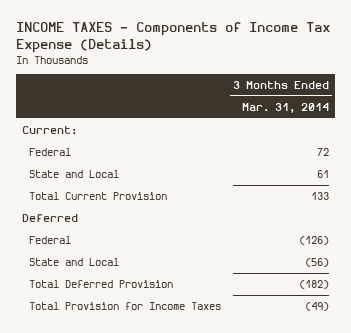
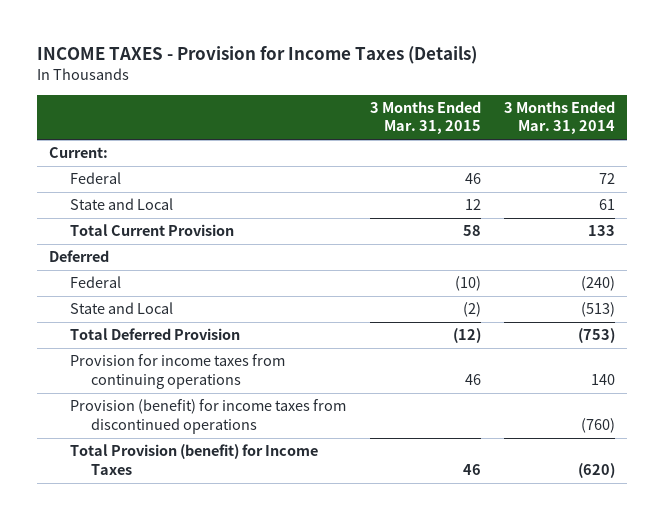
- INCOME TAXES - Components of Income Tax Expense (Details)
+ INCOME TAXES - Provision for Income Taxes (Details)
- | 3 Months Ended Mar. 31, 2014
+ | 3 Months Ended Mar. 31, 2015 | 3 Months Ended Mar. 31, 2014
- Federal | (126)
- State and Local | (56)
- Total Deferred Provision | (182)
- Total Provision for Income Taxes | (49)
+ Federal | (10) | (240)
+ State and Local | (2) | (513)
+ Total Deferred Provision | (12) | (753)
+ Provision for income taxes from continuing operations | 46 | 140
+ Provision (benefit) for income taxes from discontinued operations | | (760)
+ Total Provision (benefit) for Income Taxes | 46 | (620)

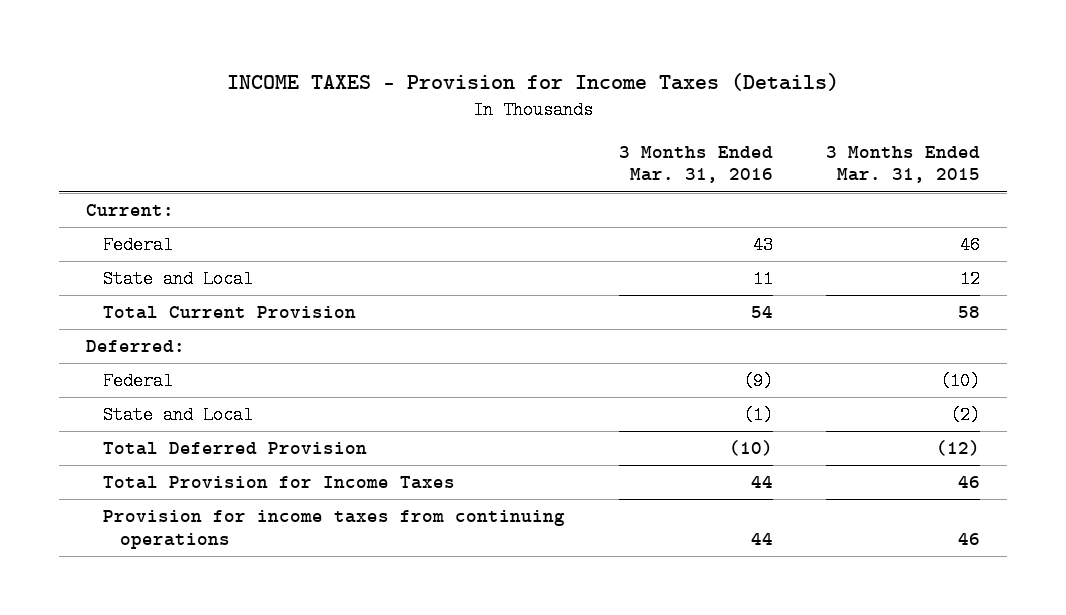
- | 3 Months Ended Mar. 31, 2015 | 3 Months Ended Mar. 31, 2014
+ | 3 Months Ended Mar. 31, 2016 | 3 Months Ended Mar. 31, 2015
- Deferred
+ Deferred:
+ Total Provision for Income Taxes | 44 | 46
- Provision (benefit) for income taxes from discontinued operations | | (760)
- Total Provision (benefit) for Income Taxes | 46 | (620)

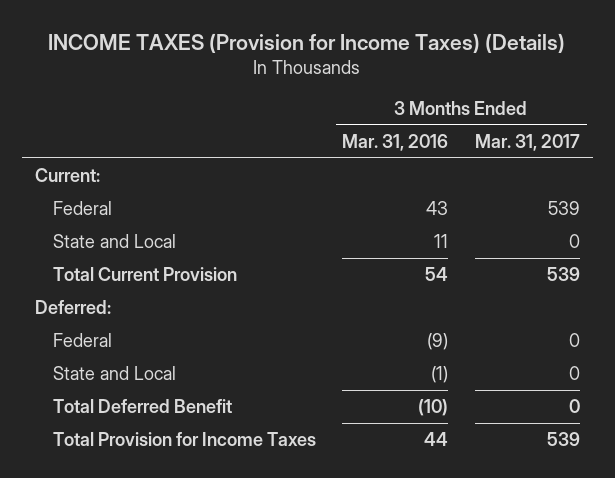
- INCOME TAXES - Provision for Income Taxes (Details)
+ INCOME TAXES (Provision for Income Taxes) (Details)
- | 3 Months Ended Mar. 31, 2016 | 3 Months Ended Mar. 31, 2015
+ | 3 Months Ended Mar. 31, 2016 | 3 Months Ended Mar. 31, 2017
- Total Deferred Provision | (10) | (12)
+ Total Deferred Benefit | (10) | 0
- Provision for income taxes from continuing operations | 44 | 46

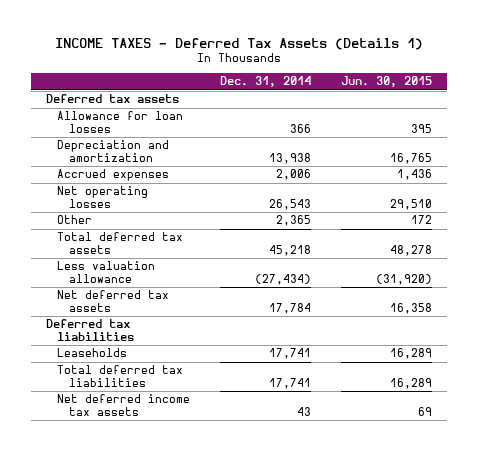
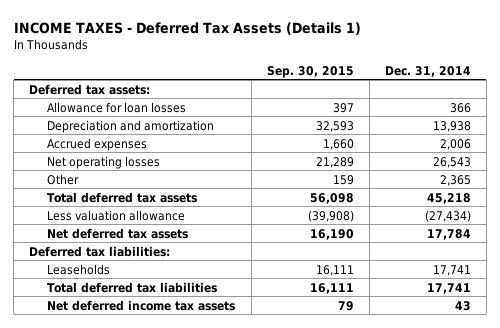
- | Dec. 31, 2014 | Jun. 30, 2015
+ | Sep. 30, 2015 | Dec. 31, 2014
- Deferred tax assets
+ Deferred tax assets:
- Deferred tax liabilities
+ Deferred tax liabilities:

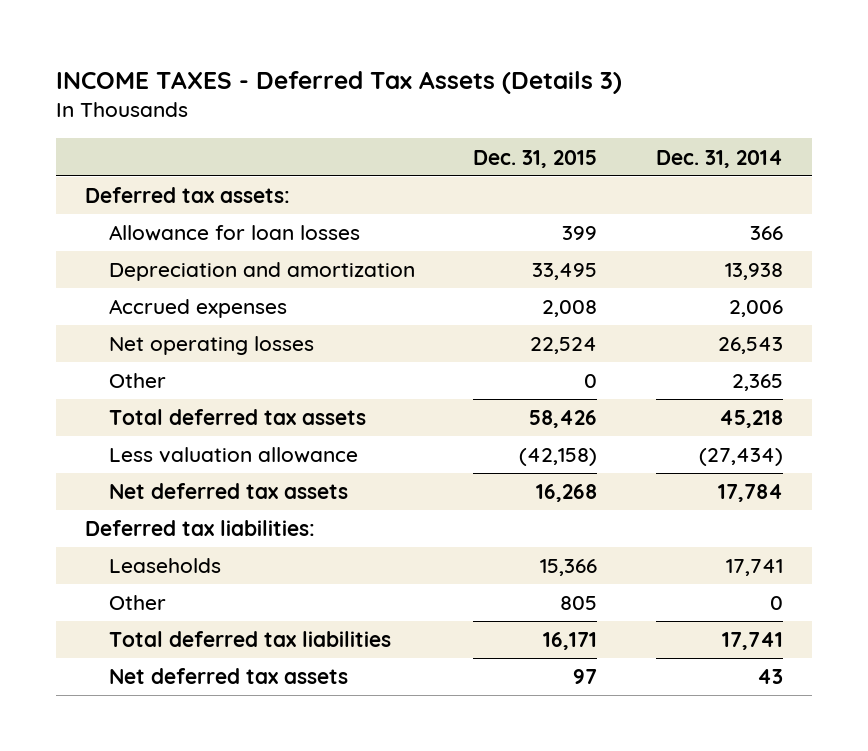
- INCOME TAXES - Deferred Tax Assets (Details 1)
+ INCOME TAXES - Deferred Tax Assets (Details 3)
- | Sep. 30, 2015 | Dec. 31, 2014
+ | Dec. 31, 2015 | Dec. 31, 2014
+ Other | 805 | 0
- Net deferred income tax assets | 79 | 43
+ Net deferred tax assets | 97 | 43

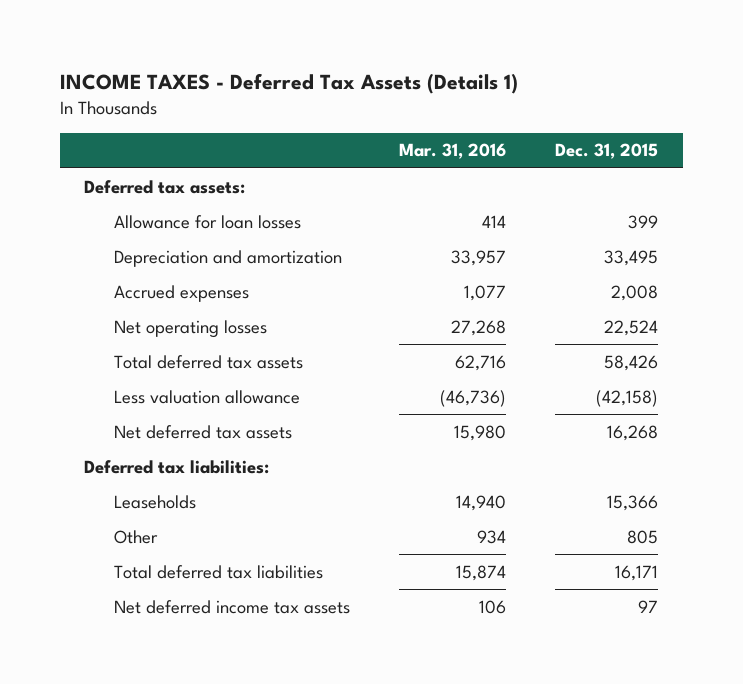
- INCOME TAXES - Deferred Tax Assets (Details 3)
+ INCOME TAXES - Deferred Tax Assets (Details 1)
- | Dec. 31, 2015 | Dec. 31, 2014
+ | Mar. 31, 2016 | Dec. 31, 2015
- Other | 0 | 2,365
- Net deferred tax assets | 97 | 43
+ Net deferred income tax assets | 106 | 97

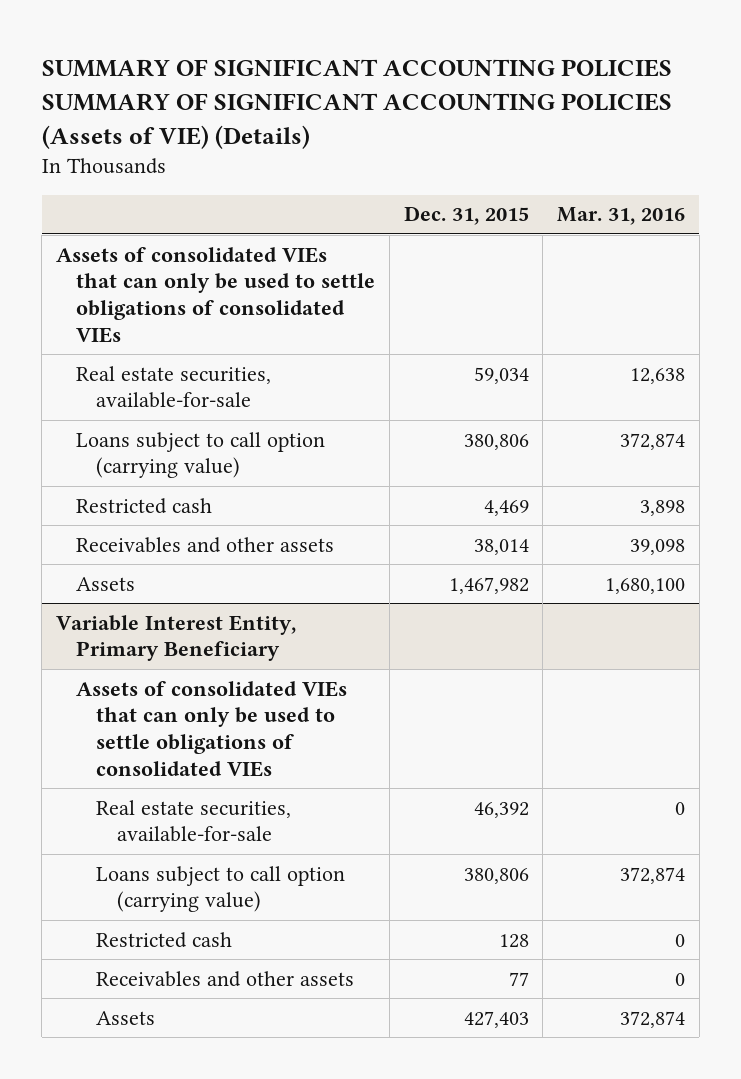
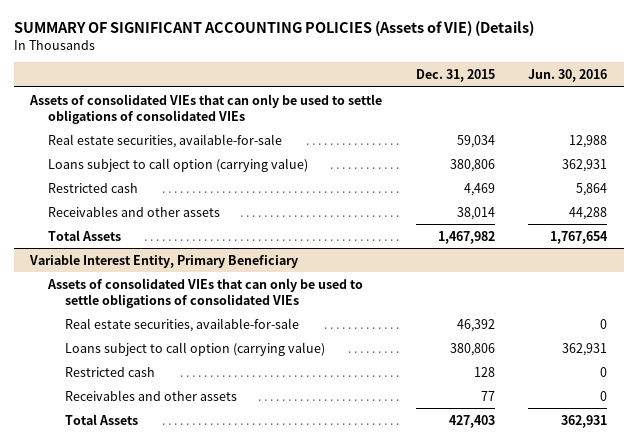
- SUMMARY OF SIGNIFICANT ACCOUNTING POLICIES SUMMARY OF SIGNIFICANT ACCOUNTING POLICIES (Assets of VIE) (Details)
+ SUMMARY OF SIGNIFICANT ACCOUNTING POLICIES (Assets of VIE) (Details)
- | Dec. 31, 2015 | Mar. 31, 2016
+ | Dec. 31, 2015 | Jun. 30, 2016
- Assets | 1,467,982 | 1,680,100
+ Total Assets | 1,467,982 | 1,767,654
@ Variable Interest Entity, Primary Beneficiary
- Assets | 427,403 | 372,874
+ Total Assets | 427,403 | 362,931

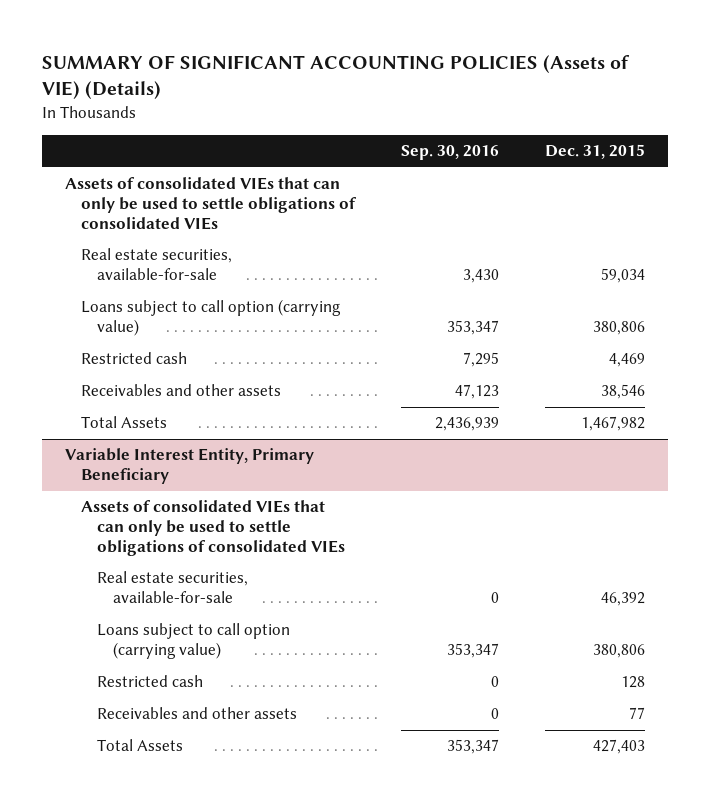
- | Dec. 31, 2015 | Jun. 30, 2016
+ | Sep. 30, 2016 | Dec. 31, 2015
- Receivables and other assets | 38,014 | 44,288
+ Receivables and other assets | 47,123 | 38,546

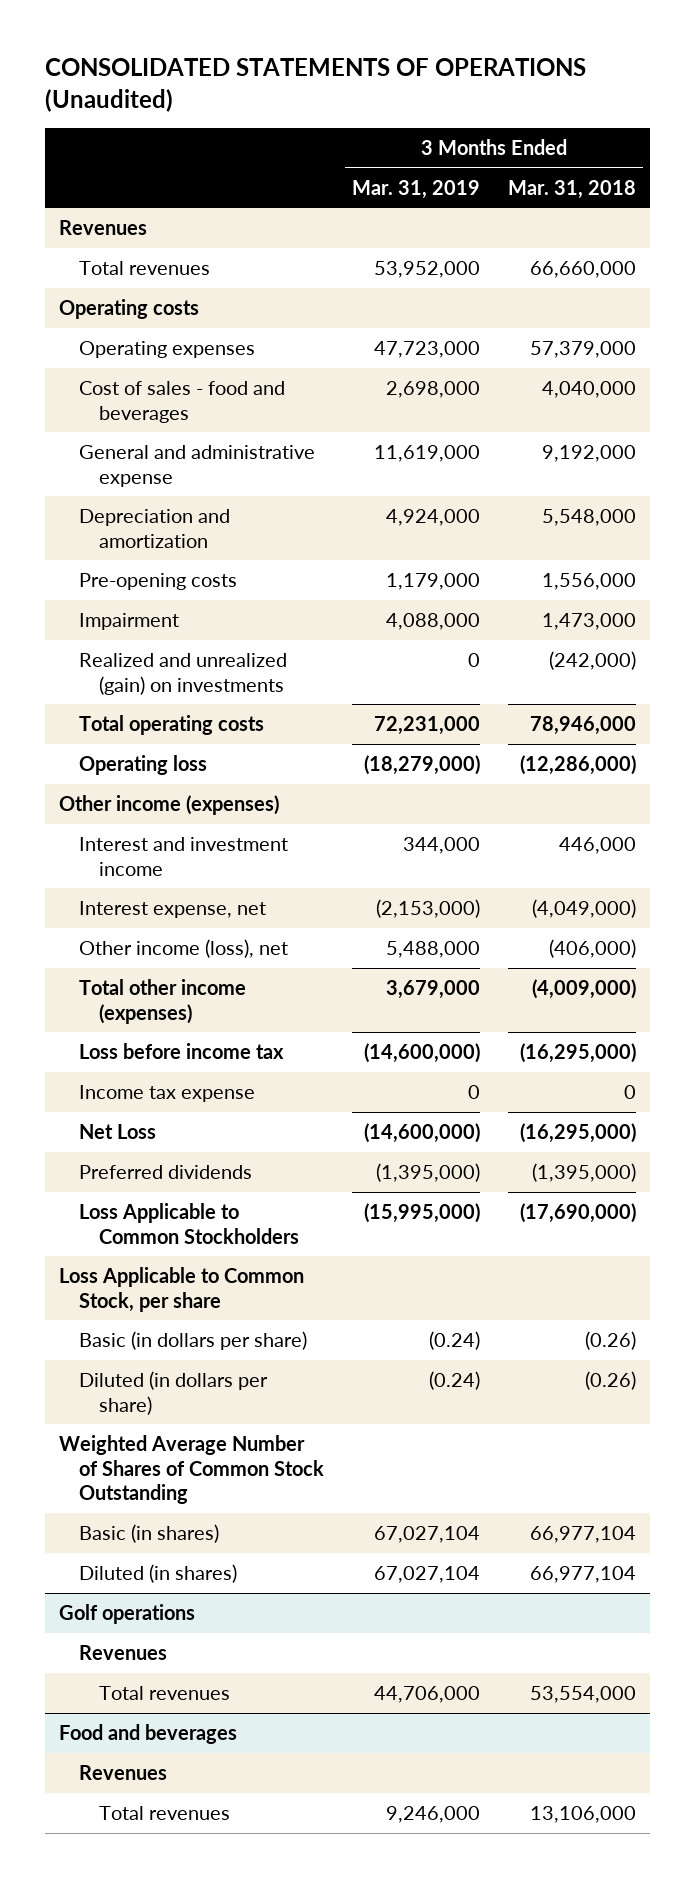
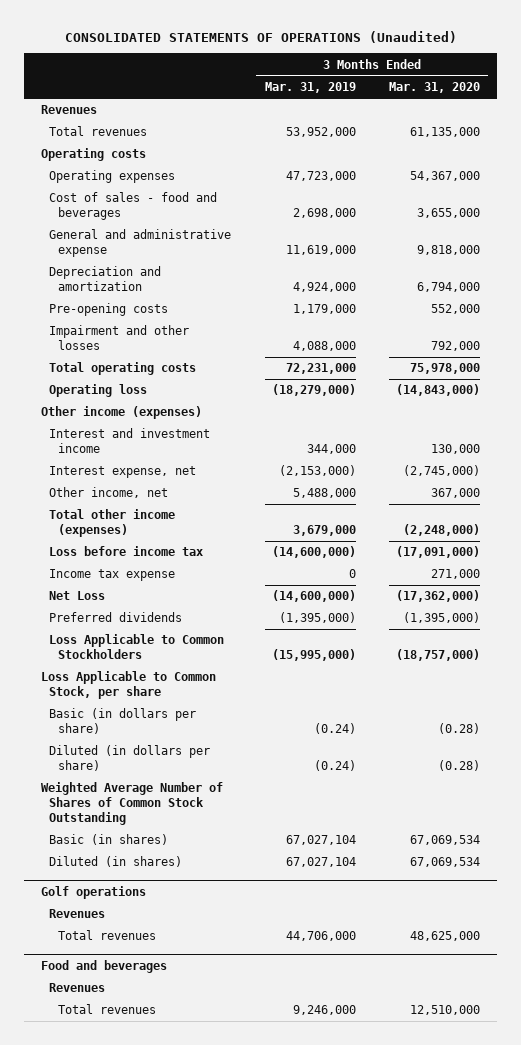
- | 3 Months Ended Mar. 31, 2019 | 3 Months Ended Mar. 31, 2018
+ | 3 Months Ended Mar. 31, 2019 | 3 Months Ended Mar. 31, 2020
- Impairment | 4,088,000 | 1,473,000
- Realized and unrealized (gain) on investments | 0 | (242,000)
+ Impairment and other losses | 4,088,000 | 792,000
- Other income (loss), net | 5,488,000 | (406,000)
+ Other income, net | 5,488,000 | 367,000

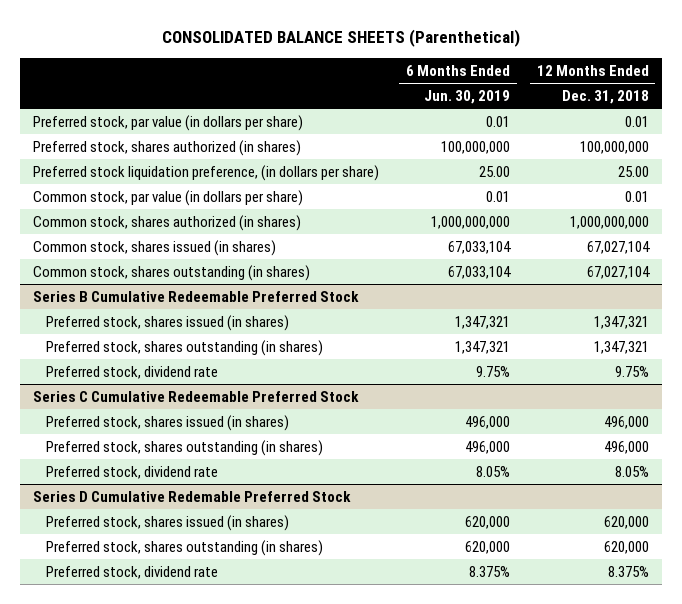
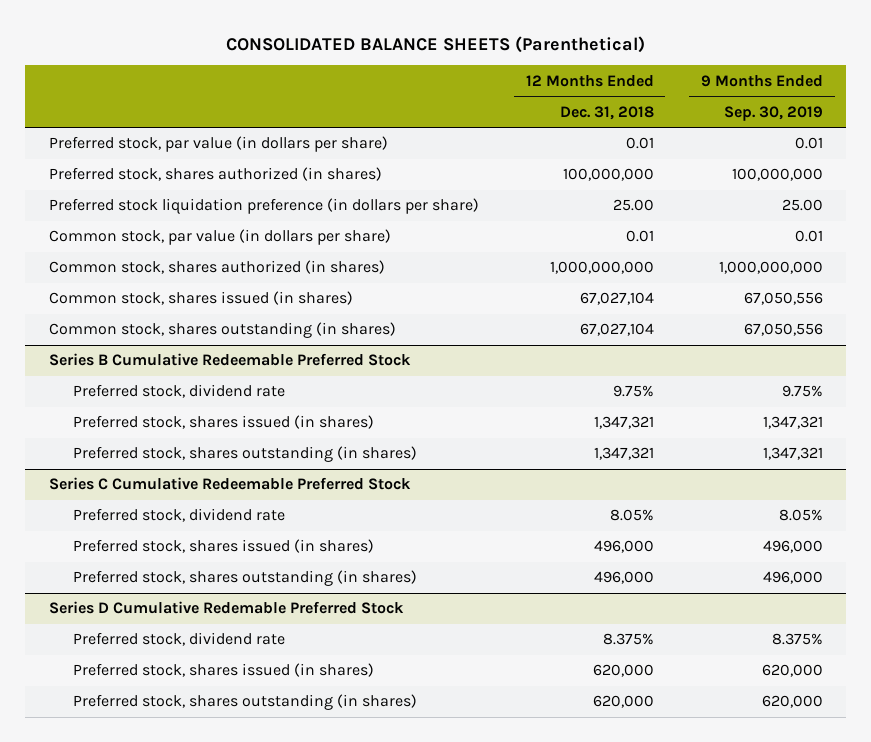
- | 6 Months Ended Jun. 30, 2019 | 12 Months Ended Dec. 31, 2018
+ | 12 Months Ended Dec. 31, 2018 | 9 Months Ended Sep. 30, 2019
- Preferred stock liquidation preference, (in dollars per share) | 25.00 | 25.00
+ Preferred stock liquidation preference (in dollars per share) | 25.00 | 25.00
@ Series B Cumulative Redeemable Preferred Stock
moved up: Preferred stock, dividend rate | 9.75% | 9.75%
@ Series C Cumulative Redeemable Preferred Stock
moved up: Preferred stock, dividend rate | 8.05% | 8.05%
@ Series D Cumulative Redemable Preferred Stock
moved up: Preferred stock, dividend rate | 8.375% | 8.375%

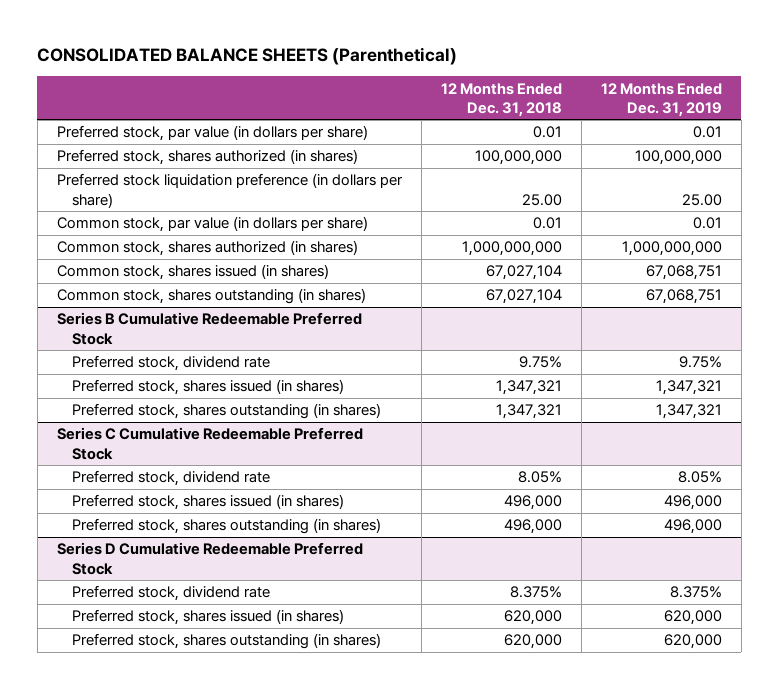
- | 12 Months Ended Dec. 31, 2018 | 9 Months Ended Sep. 30, 2019
+ | 12 Months Ended Dec. 31, 2018 | 12 Months Ended Dec. 31, 2019
- Series D Cumulative Redemable Preferred Stock
+ Series D Cumulative Redeemable Preferred Stock

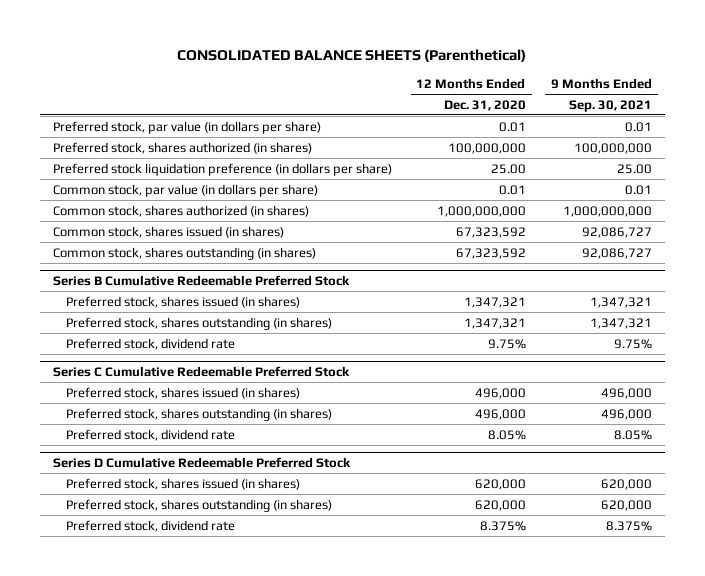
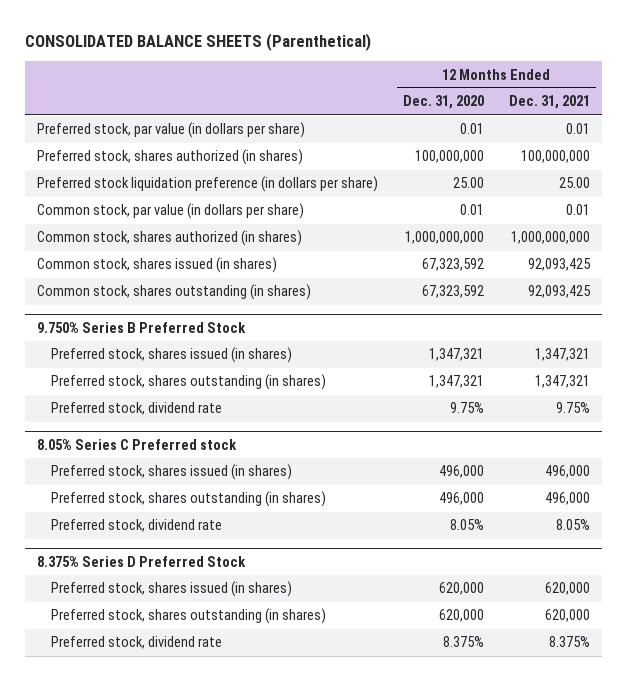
- | 12 Months Ended Dec. 31, 2020 | 9 Months Ended Sep. 30, 2021
+ | 12 Months Ended Dec. 31, 2020 | 12 Months Ended Dec. 31, 2021
- Series B Cumulative Redeemable Preferred Stock
+ 9.750% Series B Preferred Stock
- Series C Cumulative Redeemable Preferred Stock
+ 8.05% Series C Preferred stock
- Series D Cumulative Redeemable Preferred Stock
+ 8.375% Series D Preferred Stock

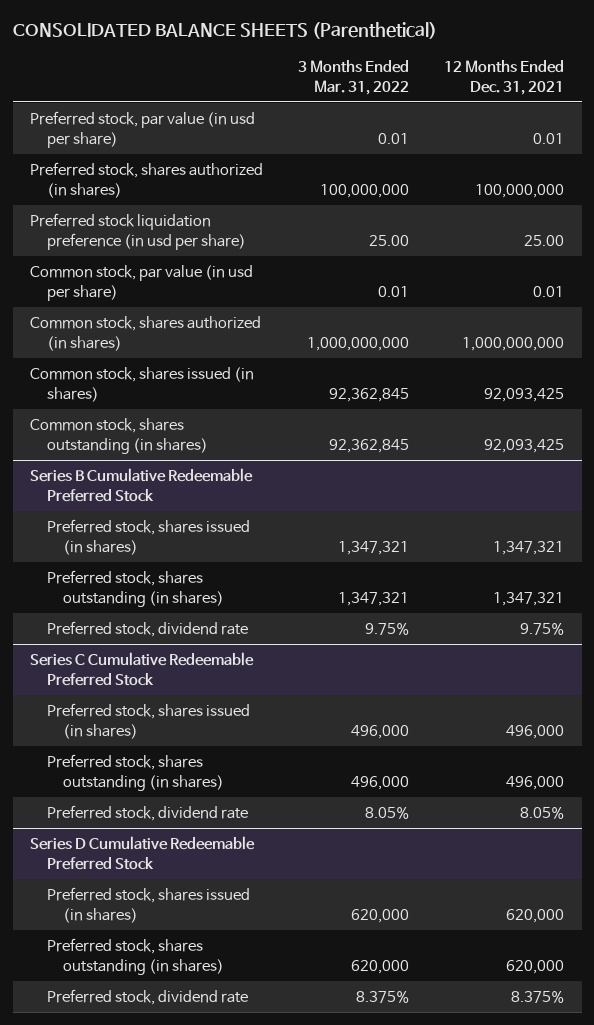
- | 12 Months Ended Dec. 31, 2020 | 12 Months Ended Dec. 31, 2021
+ | 3 Months Ended Mar. 31, 2022 | 12 Months Ended Dec. 31, 2021
- Preferred stock, par value (in dollars per share) | 0.01 | 0.01
+ Preferred stock, par value (in usd per share) | 0.01 | 0.01
- Preferred stock liquidation preference (in dollars per share) | 25.00 | 25.00
- Common stock, par value (in dollars per share) | 0.01 | 0.01
+ Preferred stock liquidation preference (in usd per share) | 25.00 | 25.00
+ Common stock, par value (in usd per share) | 0.01 | 0.01
- 9.750% Series B Preferred Stock
+ Series B Cumulative Redeemable Preferred Stock
- 8.05% Series C Preferred stock
+ Series C Cumulative Redeemable Preferred Stock
- 8.375% Series D Preferred Stock
+ Series D Cumulative Redeemable Preferred Stock

